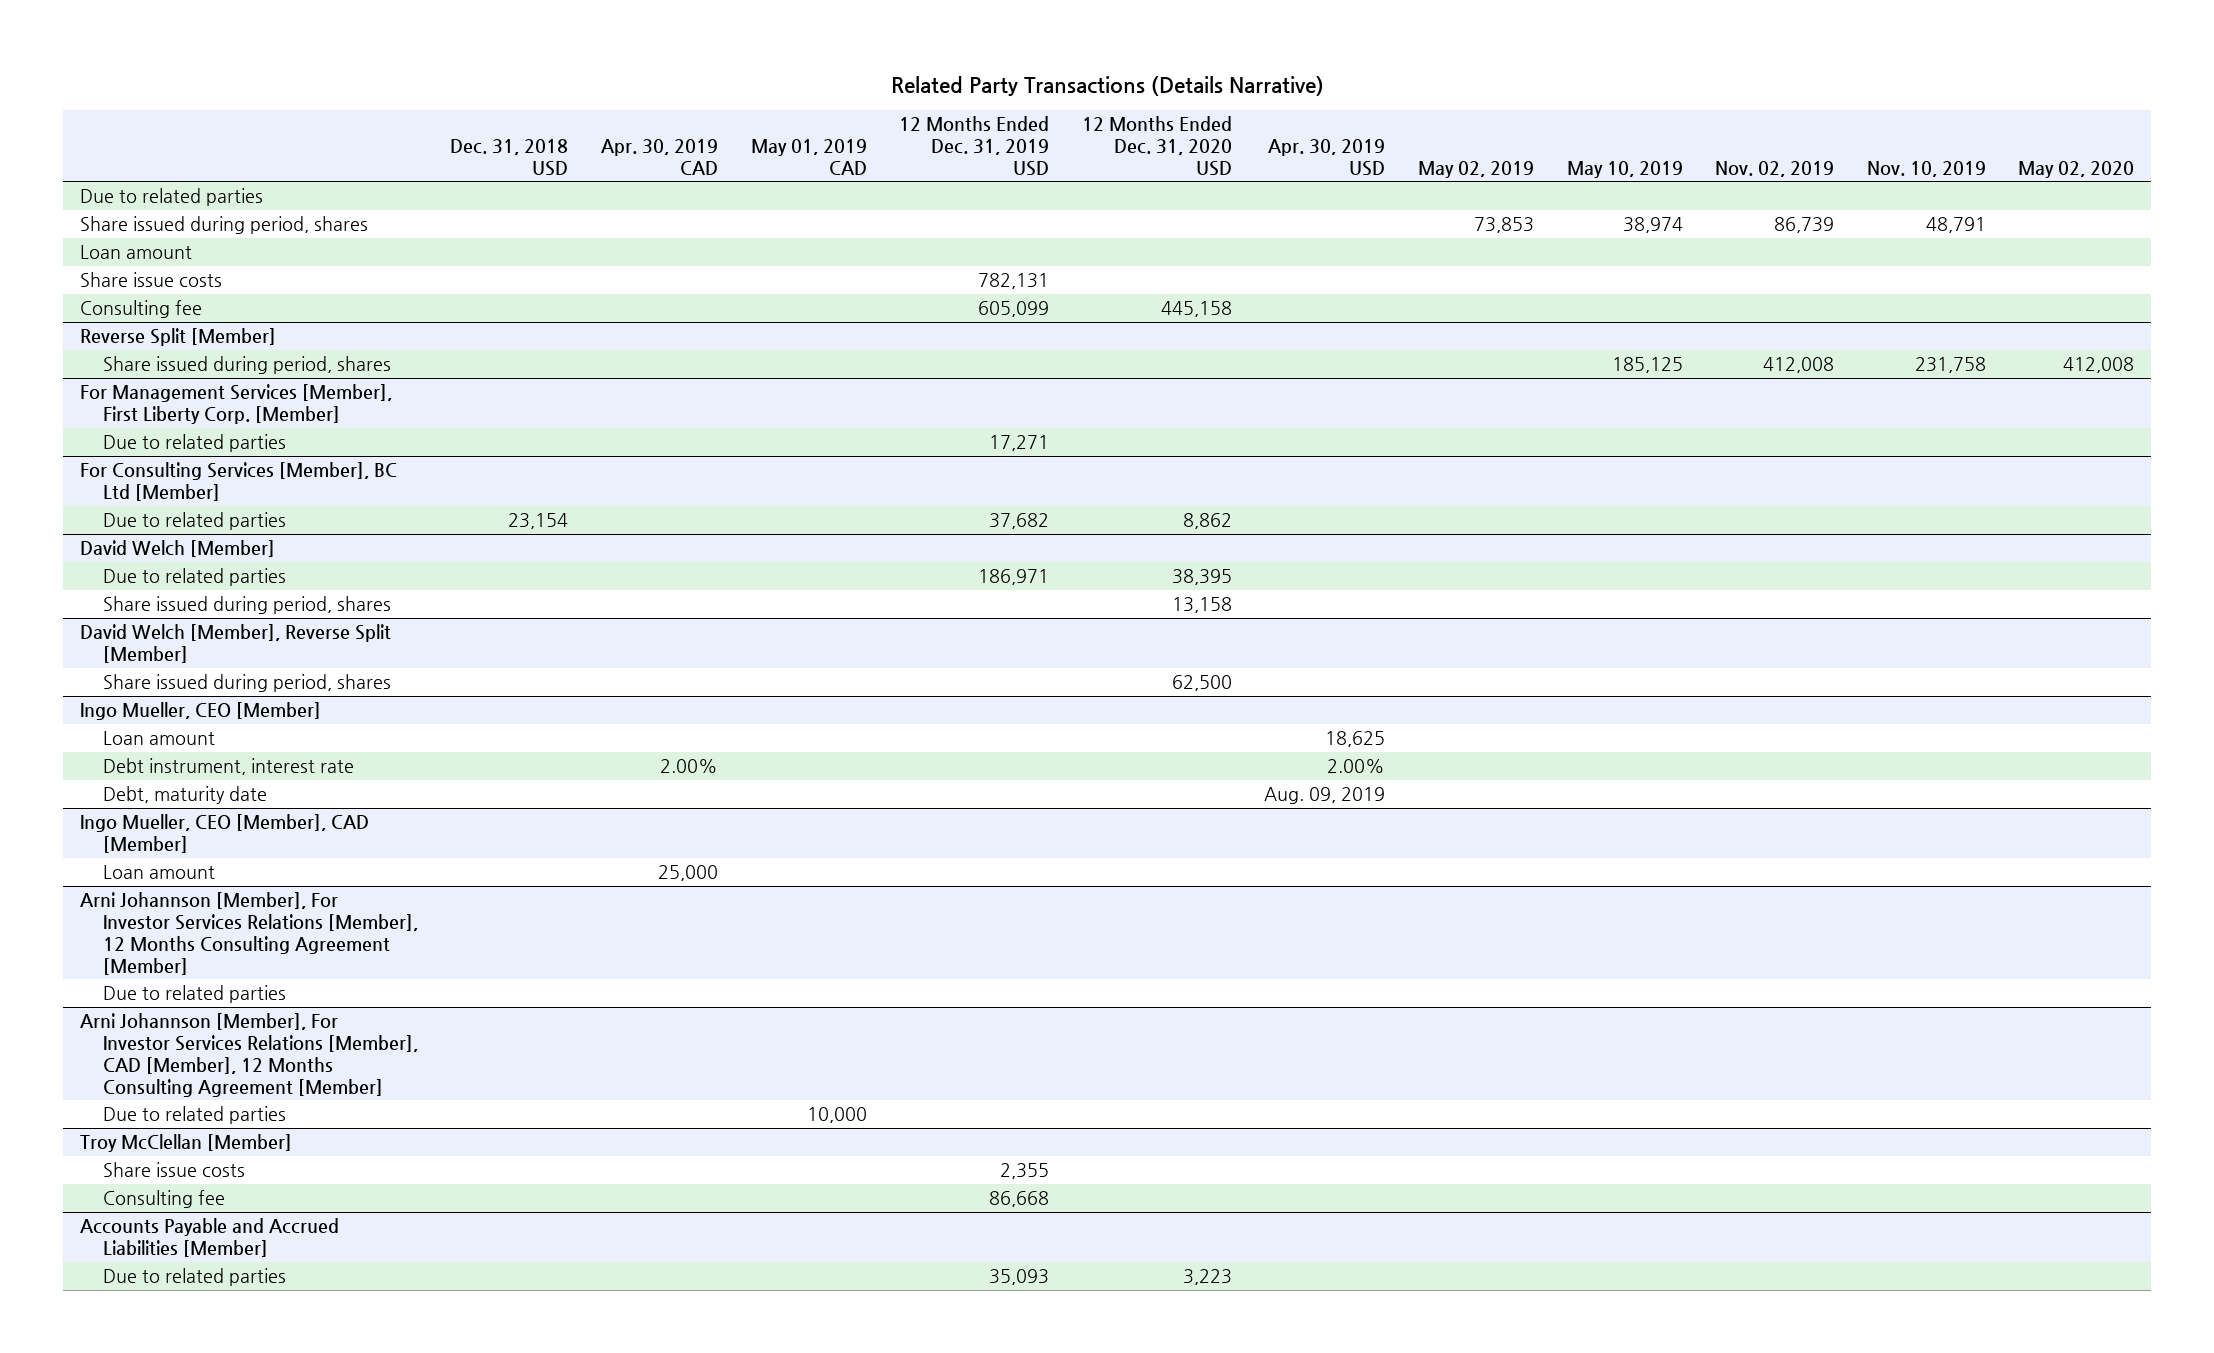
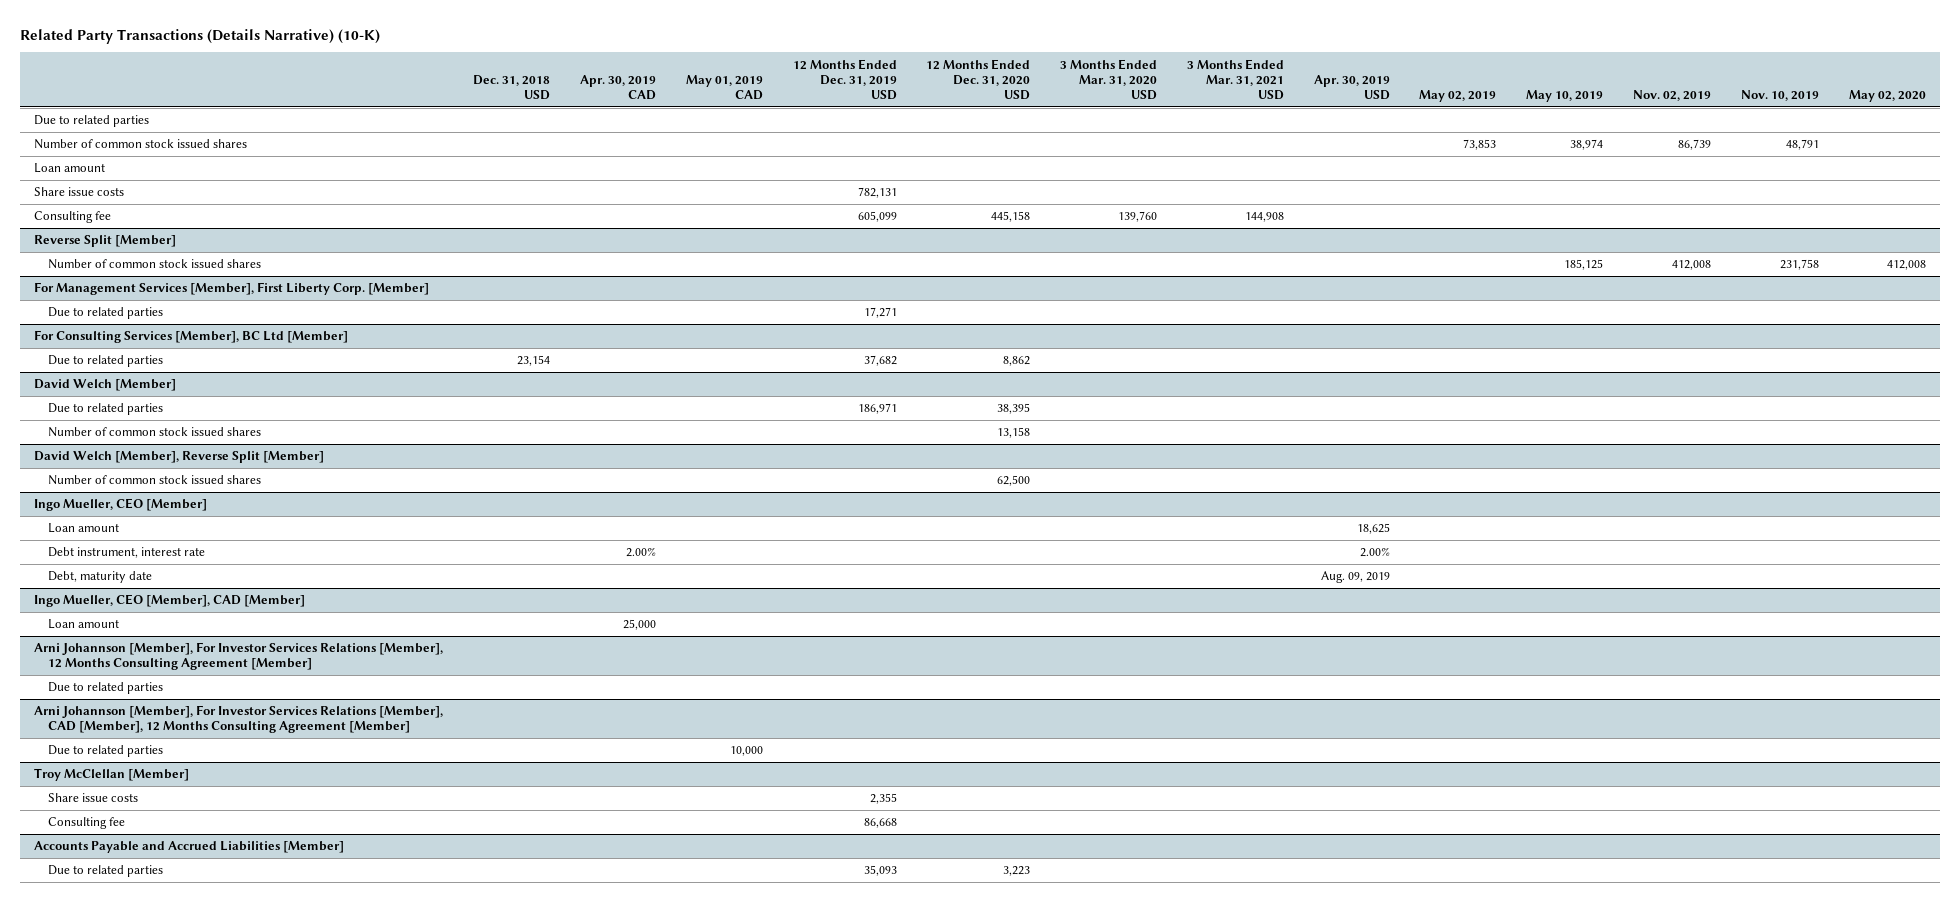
- Related Party Transactions (Details Narrative)
+ Related Party Transactions (Details Narrative) (10-K)
- | Dec. 31, 2018 USD | Apr. 30, 2019 CAD | May 01, 2019 CAD | 12 Months Ended Dec. 31, 2019 USD | 12 Months Ended Dec. 31, 2020 USD | Apr. 30, 2019 USD | May 02, 2019 | May 10, 2019 | Nov. 02, 2019 | Nov. 10, 2019 | May 02, 2020
+ | Dec. 31, 2018 USD | Apr. 30, 2019 CAD | May 01, 2019 CAD | 12 Months Ended Dec. 31, 2019 USD | 12 Months Ended Dec. 31, 2020 USD | 3 Months Ended Mar. 31, 2020 USD | 3 Months Ended Mar. 31, 2021 USD | Apr. 30, 2019 USD | May 02, 2019 | May 10, 2019 | Nov. 02, 2019 | Nov. 10, 2019 | May 02, 2020
- Share issued during period, shares | | | | | | | 73,853 | 38,974 | 86,739 | 48,791 |
+ Number of common stock issued shares | | | | | | | | | 73,853 | 38,974 | 86,739 | 48,791 |
@ Reverse Split [Member]
- Share issued during period, shares | | | | | | | | 185,125 | 412,008 | 231,758 | 412,008
+ Number of common stock issued shares | | | | | | | | | | 185,125 | 412,008 | 231,758 | 412,008
@ David Welch [Member]
- Share issued during period, shares | | | | | 13,158 | | | | | |
+ Number of common stock issued shares | | | | | 13,158 | | | | | | | |
@ David Welch [Member], Reverse Split [Member]
- Share issued during period, shares | | | | | 62,500 | | | | | |
+ Number of common stock issued shares | | | | | 62,500 | | | | | | | |

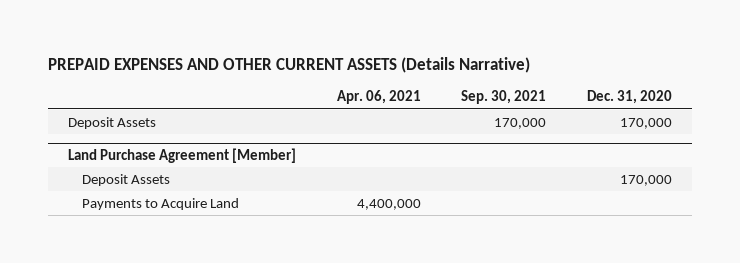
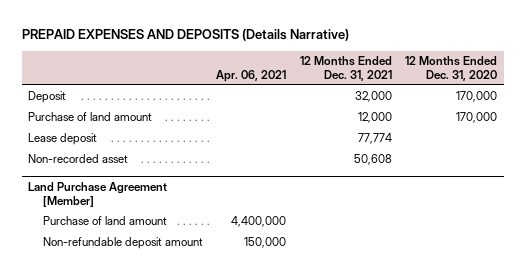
- PREPAID EXPENSES AND OTHER CURRENT ASSETS (Details Narrative)
+ PREPAID EXPENSES AND DEPOSITS (Details Narrative)
- | Apr. 06, 2021 | Sep. 30, 2021 | Dec. 31, 2020
+ | Apr. 06, 2021 | 12 Months Ended Dec. 31, 2021 | 12 Months Ended Dec. 31, 2020
- Deposit Assets | | 170,000 | 170,000
+ Deposit | | 32,000 | 170,000
+ Purchase of land amount | | 12,000 | 170,000
+ Lease deposit | | 77,774 |
+ Non-recorded asset | | 50,608 |
@ Land Purchase Agreement [Member]
- Deposit Assets | | | 170,000
- Payments to Acquire Land | 4,400,000 | |
+ Purchase of land amount | 4,400,000 | |
+ Non-refundable deposit amount | 150,000 | |

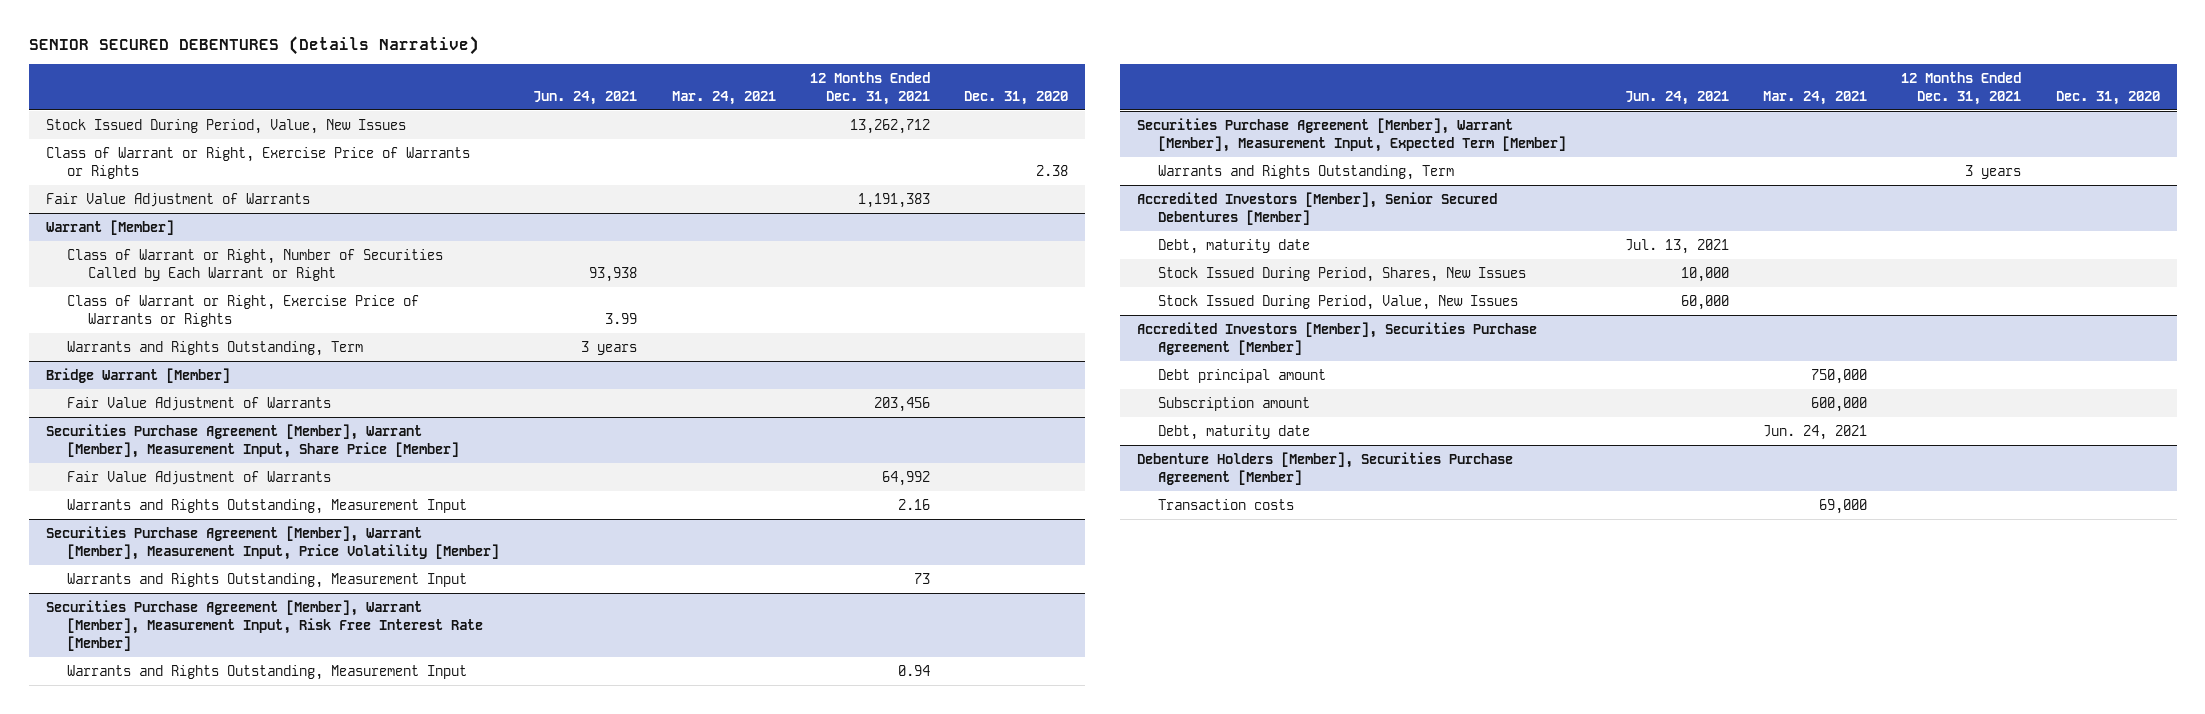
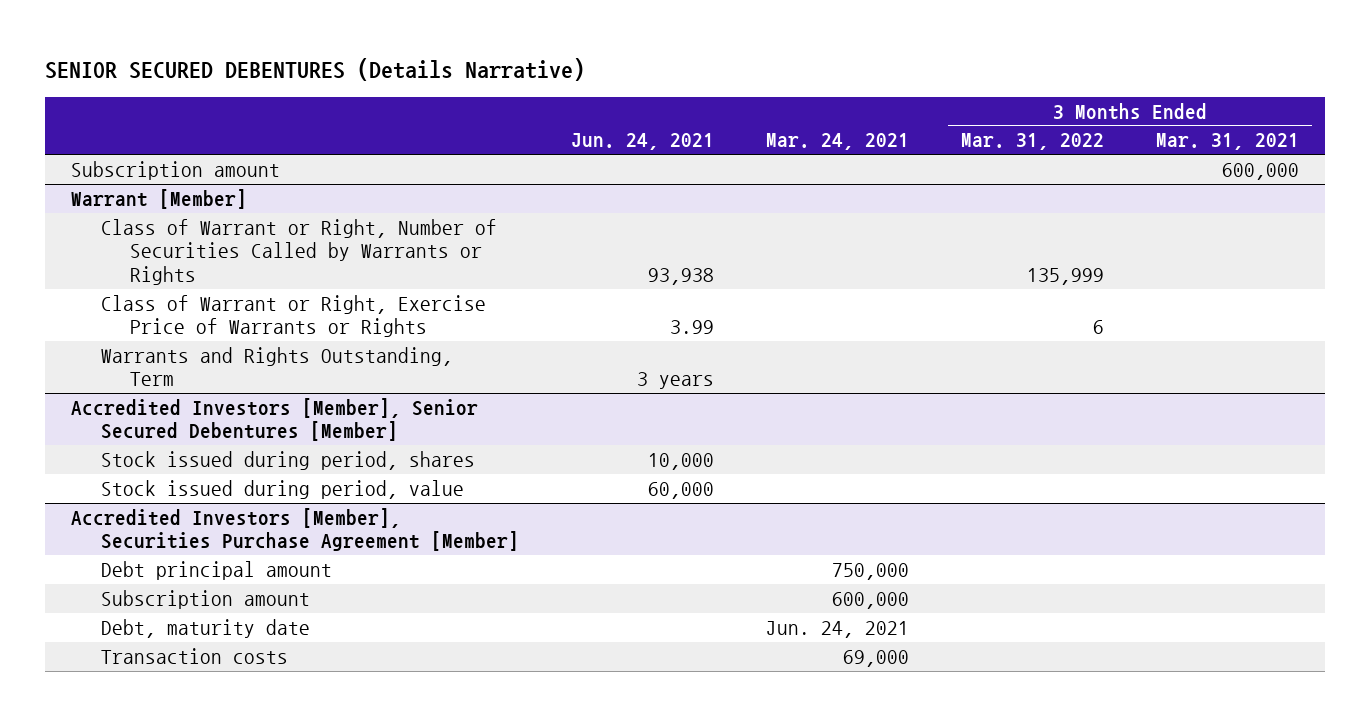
- | Jun. 24, 2021 | Mar. 24, 2021 | 12 Months Ended Dec. 31, 2021 | Dec. 31, 2020
+ | Jun. 24, 2021 | Mar. 24, 2021 | 3 Months Ended Mar. 31, 2022 | 3 Months Ended Mar. 31, 2021
- Stock Issued During Period, Value, New Issues | | | 13,262,712 |
- Class of Warrant or Right, Exercise Price of Warrants or Rights | | | | 2.38
- Fair Value Adjustment of Warrants | | | 1,191,383 |
+ Subscription amount | | | | 600,000
@ Warrant [Member]
- Class of Warrant or Right, Number of Securities Called by Each Warrant or Right | 93,938 | | |
+ Class of Warrant or Right, Number of Securities Called by Warrants or Rights | 93,938 | | 135,999 |
- Bridge Warrant [Member]
- Fair Value Adjustment of Warrants | | | 203,456 |
- Securities Purchase Agreement [Member], Warrant [Member], Measurement Input, Share Price [Member]
- Fair Value Adjustment of Warrants | | | 64,992 |
- Warrants and Rights Outstanding, Measurement Input | | | 2.16 |
- Securities Purchase Agreement [Member], Warrant [Member], Measurement Input, Price Volatility [Member]
- Warrants and Rights Outstanding, Measurement Input | | | 73 |
- Securities Purchase Agreement [Member], Warrant [Member], Measurement Input, Risk Free Interest Rate [Member]
- Warrants and Rights Outstanding, Measurement Input | | | 0.94 |
- Securities Purchase Agreement [Member], Warrant [Member], Measurement Input, Expected Term [Member]
- Warrants and Rights Outstanding, Term | | | 3 years |
@ Accredited Investors [Member], Senior Secured Debentures [Member]
- Debt, maturity date | Jul. 13, 2021 | | |
- Stock Issued During Period, Shares, New Issues | 10,000 | | |
- Stock Issued During Period, Value, New Issues | 60,000 | | |
+ Stock issued during period, shares | 10,000 | | |
+ Stock issued during period, value | 60,000 | | |
- Debenture Holders [Member], Securities Purchase Agreement [Member]
- Transaction costs | | 69,000 | |
@ Accredited Investors [Member], Securities Purchase Agreement [Member]
+ Transaction costs | | 69,000 | |

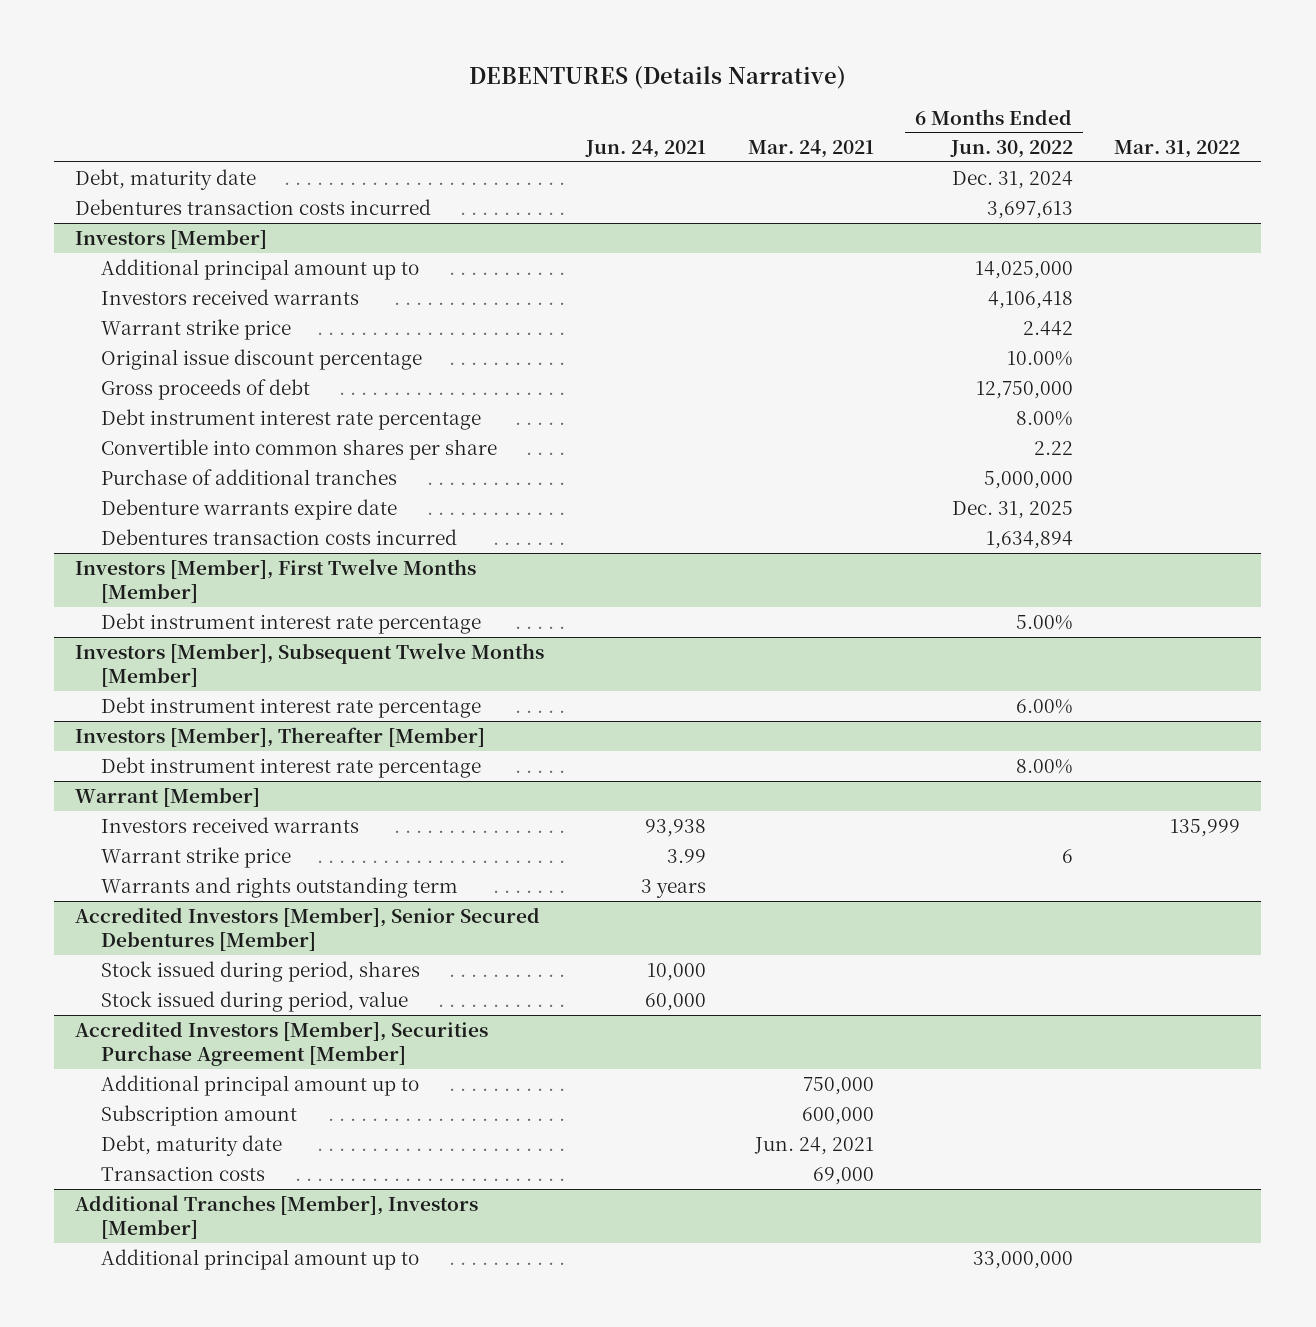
- SENIOR SECURED DEBENTURES (Details Narrative)
+ DEBENTURES (Details Narrative)
- | Jun. 24, 2021 | Mar. 24, 2021 | 3 Months Ended Mar. 31, 2022 | 3 Months Ended Mar. 31, 2021
+ | Jun. 24, 2021 | Mar. 24, 2021 | 6 Months Ended Jun. 30, 2022 | Mar. 31, 2022
- Subscription amount | | | | 600,000
+ Debt, maturity date | | | Dec. 31, 2024 |
+ Debentures transaction costs incurred | | | 3,697,613 |
+ Investors [Member]
+ Additional principal amount up to | | | 14,025,000 |
+ Investors received warrants | | | 4,106,418 |
+ Warrant strike price | | | 2.442 |
+ Original issue discount percentage | | | 10.00% |
+ Gross proceeds of debt | | | 12,750,000 |
+ Debt instrument interest rate percentage | | | 8.00% |
+ Convertible into common shares per share | | | 2.22 |
+ Purchase of additional tranches | | | 5,000,000 |
+ Debenture warrants expire date | | | Dec. 31, 2025 |
+ Debentures transaction costs incurred | | | 1,634,894 |
+ Investors [Member], First Twelve Months [Member]
+ Debt instrument interest rate percentage | | | 5.00% |
+ Investors [Member], Subsequent Twelve Months [Member]
+ Debt instrument interest rate percentage | | | 6.00% |
+ Investors [Member], Thereafter [Member]
+ Debt instrument interest rate percentage | | | 8.00% |
@ Warrant [Member]
- Class of Warrant or Right, Number of Securities Called by Warrants or Rights | 93,938 | | 135,999 |
- Class of Warrant or Right, Exercise Price of Warrants or Rights | 3.99 | | 6 |
- Warrants and Rights Outstanding, Term | 3 years | | |
+ Investors received warrants | 93,938 | | | 135,999
+ Warrant strike price | 3.99 | | 6 |
+ Warrants and rights outstanding term | 3 years | | |
@ Accredited Investors [Member], Securities Purchase Agreement [Member]
- Debt principal amount | | 750,000 | |
+ Additional principal amount up to | | 750,000 | |
+ Additional Tranches [Member], Investors [Member]
+ Additional principal amount up to | | | 33,000,000 |

